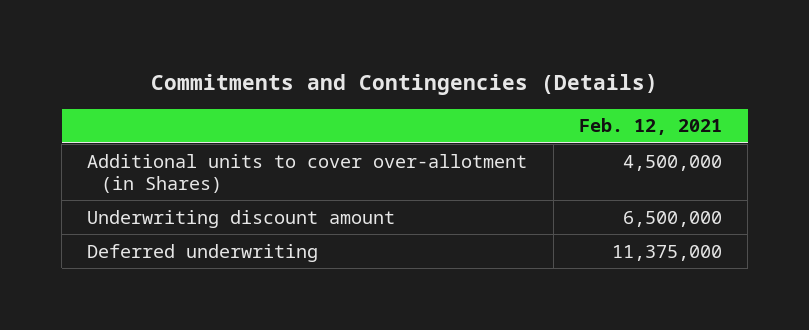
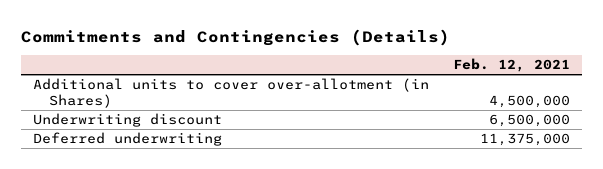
- Underwriting discount amount | 6,500,000
+ Underwriting discount | 6,500,000

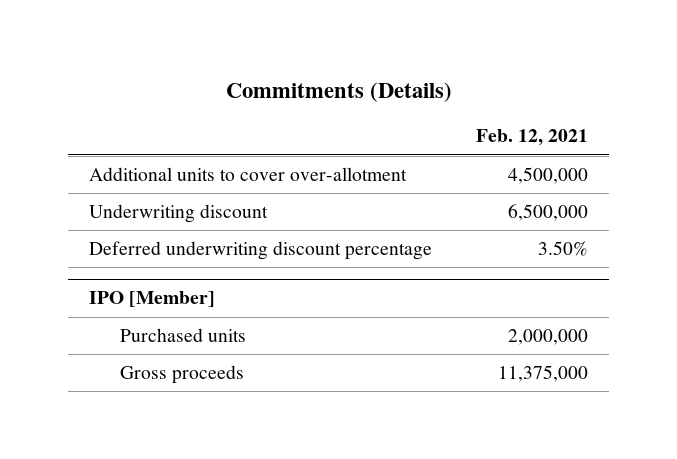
- Commitments and Contingencies (Details)
+ Commitments (Details)
- Additional units to cover over-allotment (in Shares) | 4,500,000
+ Additional units to cover over-allotment | 4,500,000
- Deferred underwriting | 11,375,000
+ Deferred underwriting discount percentage | 3.50%
+ IPO [Member]
+ Purchased units | 2,000,000
+ Gross proceeds | 11,375,000

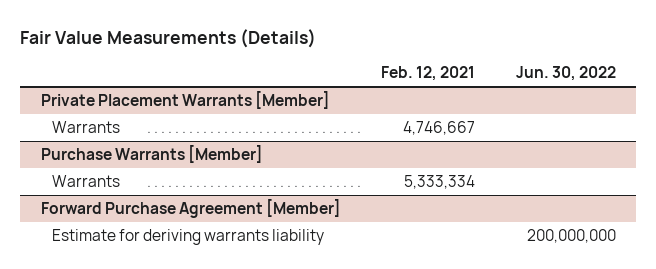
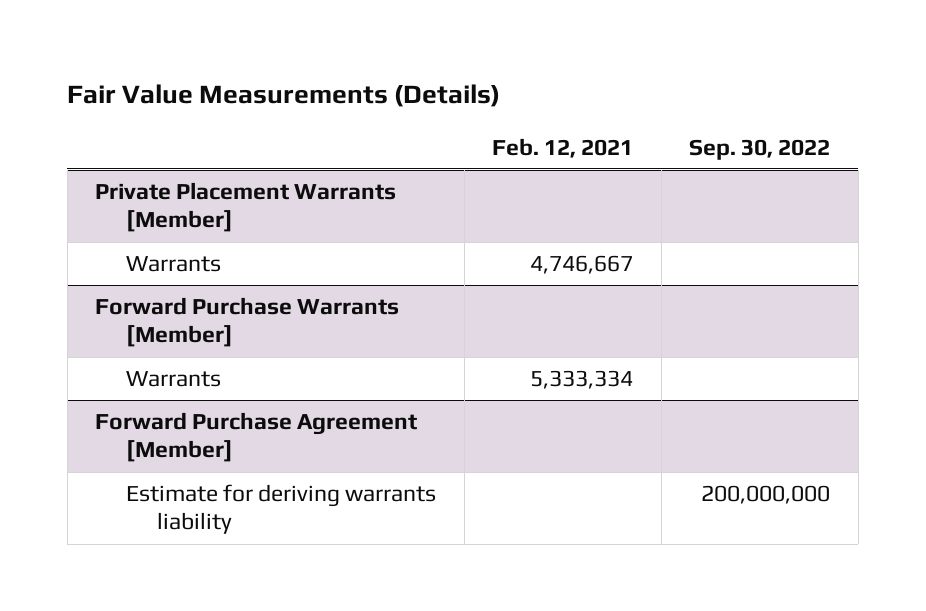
- | Feb. 12, 2021 | Jun. 30, 2022
+ | Feb. 12, 2021 | Sep. 30, 2022
- Purchase Warrants [Member]
+ Forward Purchase Warrants [Member]

